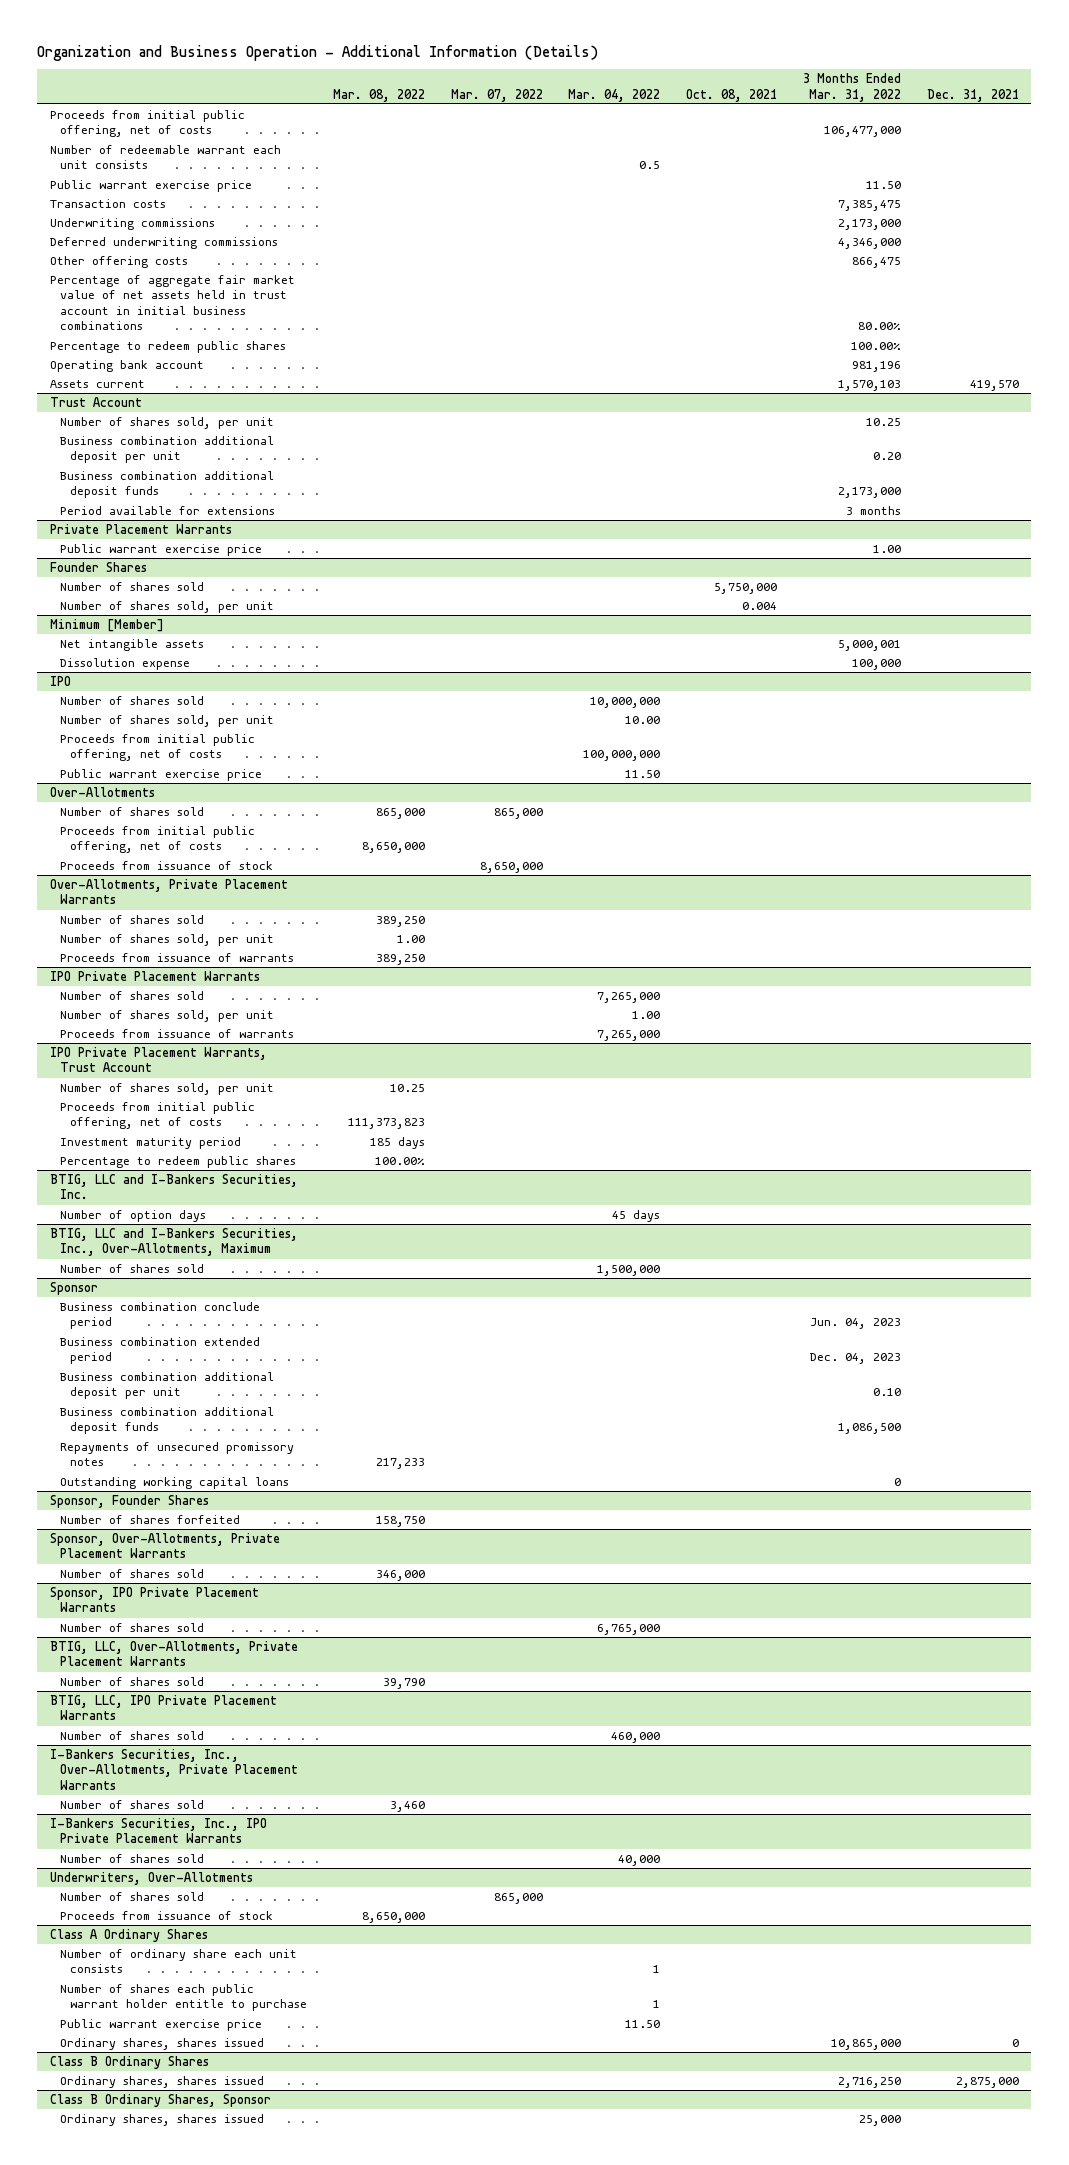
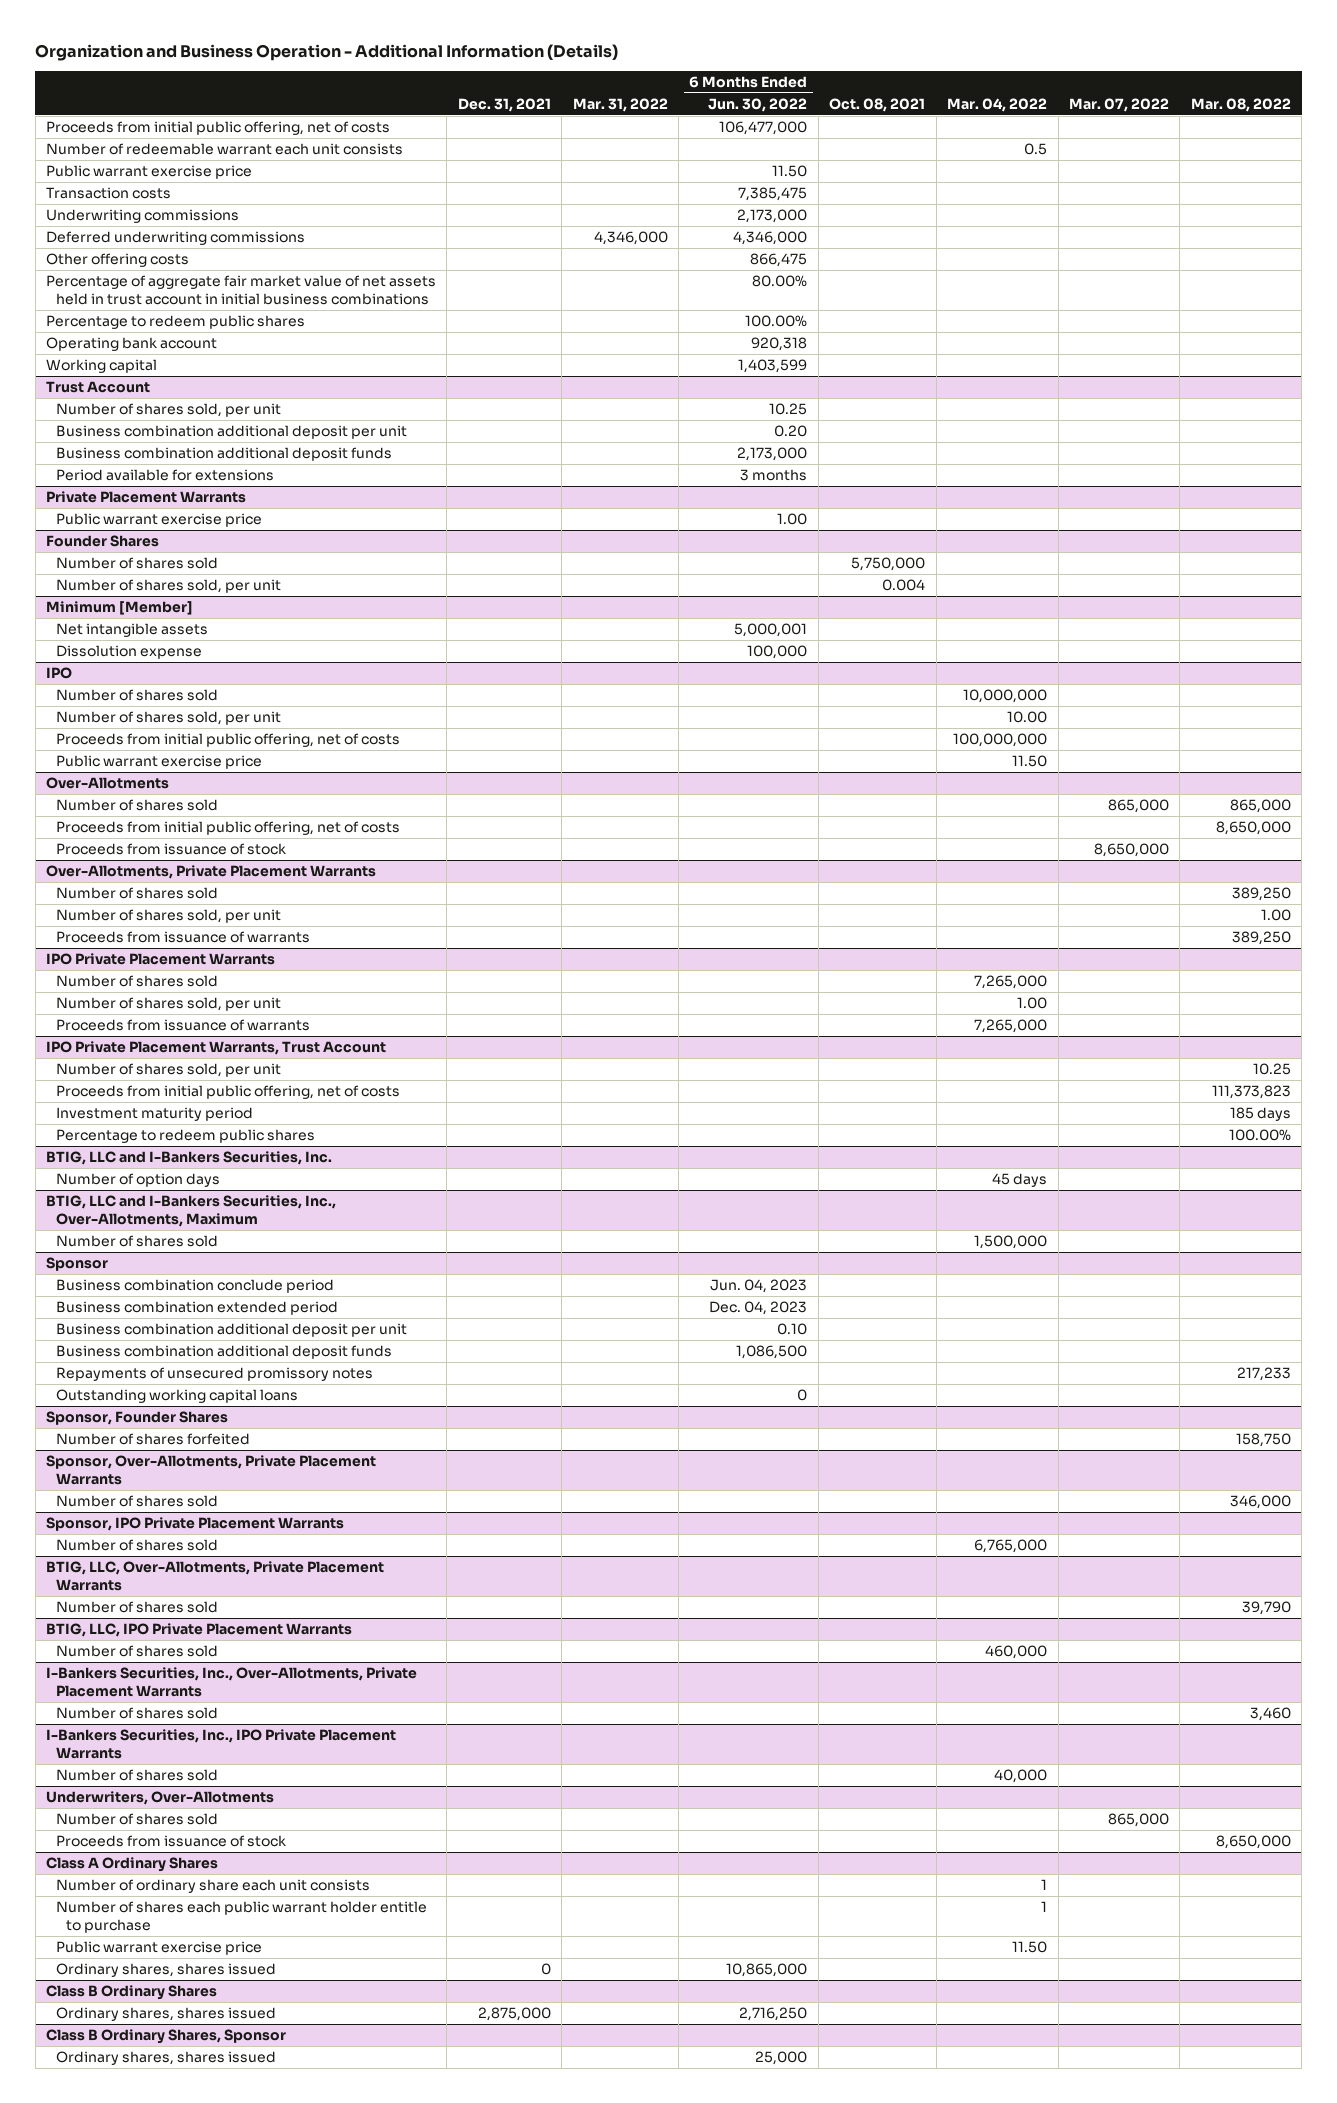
- | Mar. 08, 2022 | Mar. 07, 2022 | Mar. 04, 2022 | Oct. 08, 2021 | 3 Months Ended Mar. 31, 2022 | Dec. 31, 2021
+ | Dec. 31, 2021 | Mar. 31, 2022 | 6 Months Ended Jun. 30, 2022 | Oct. 08, 2021 | Mar. 04, 2022 | Mar. 07, 2022 | Mar. 08, 2022
- Assets current | | | | | 1,570,103 | 419,570
+ Working capital | | | 1,403,599 | | | |

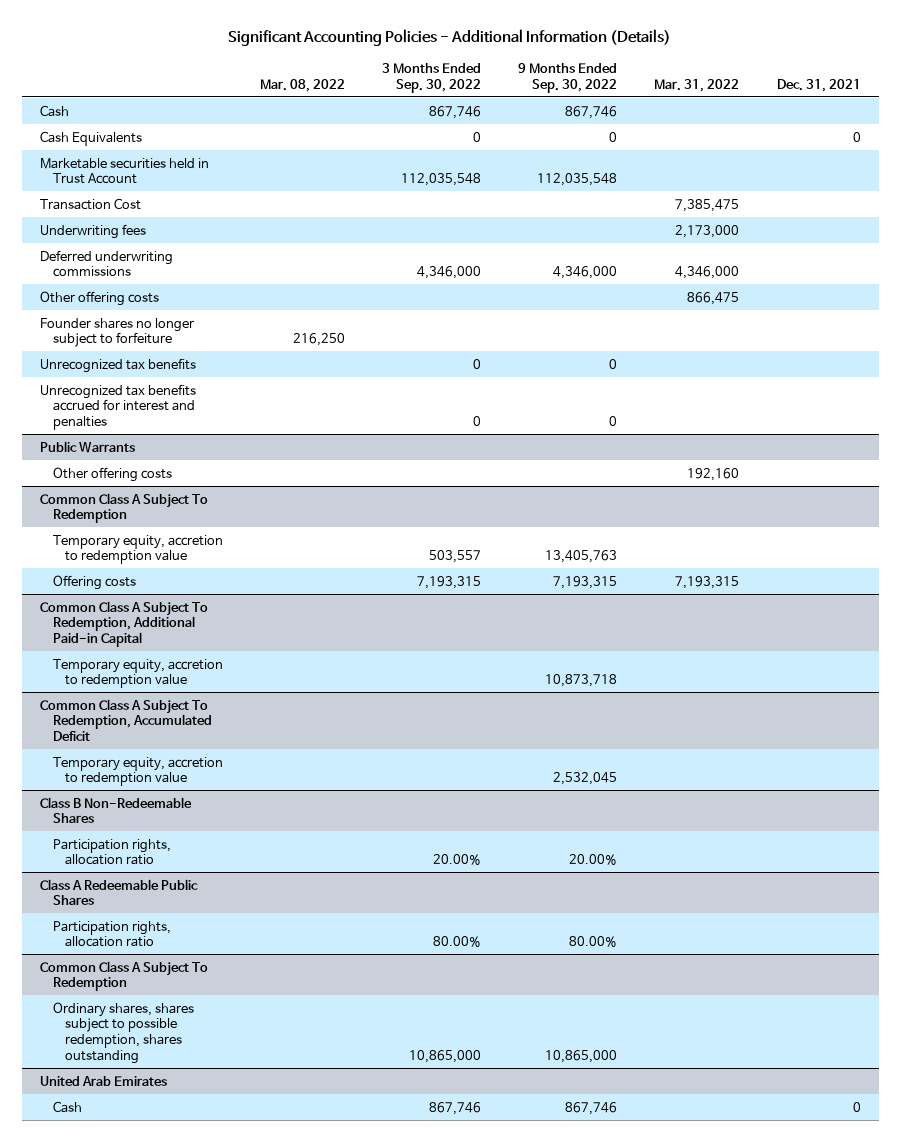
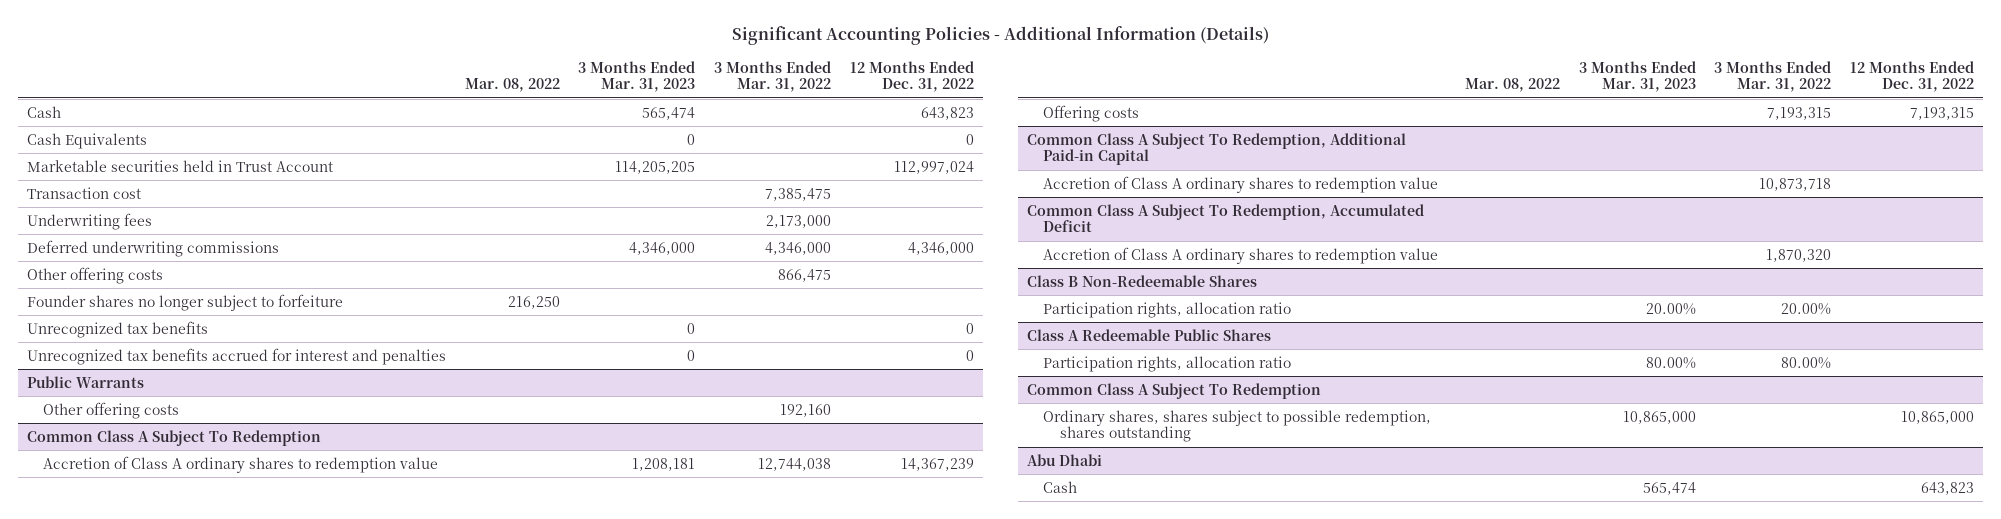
- | Mar. 08, 2022 | 3 Months Ended Sep. 30, 2022 | 9 Months Ended Sep. 30, 2022 | Mar. 31, 2022 | Dec. 31, 2021
+ | Mar. 08, 2022 | 3 Months Ended Mar. 31, 2023 | 3 Months Ended Mar. 31, 2022 | 12 Months Ended Dec. 31, 2022
- Transaction Cost | | | | 7,385,475 |
+ Transaction cost | | | 7,385,475 |
@ Common Class A Subject To Redemption
- Temporary equity, accretion to redemption value | | 503,557 | 13,405,763 | |
+ Accretion of Class A ordinary shares to redemption value | | 1,208,181 | 12,744,038 | 14,367,239
@ Common Class A Subject To Redemption, Additional Paid-in Capital
- Temporary equity, accretion to redemption value | | | 10,873,718 | |
+ Accretion of Class A ordinary shares to redemption value | | | 10,873,718 |
@ Common Class A Subject To Redemption, Accumulated Deficit
- Temporary equity, accretion to redemption value | | | 2,532,045 | |
+ Accretion of Class A ordinary shares to redemption value | | | 1,870,320 |
- United Arab Emirates
+ Abu Dhabi

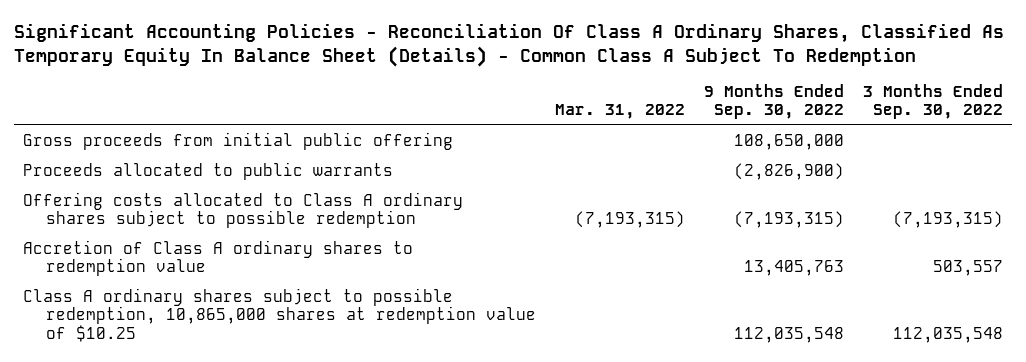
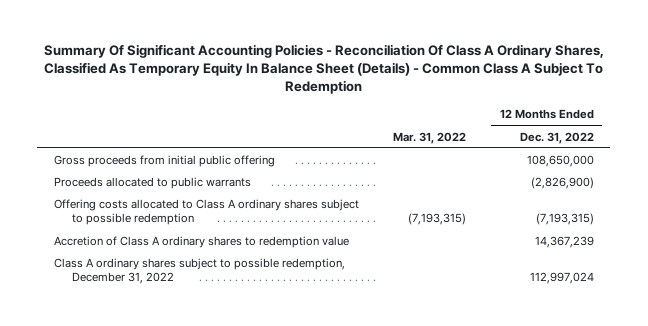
- Significant Accounting Policies - Reconciliation Of Class A Ordinary Shares, Classified As Temporary Equity In Balance Sheet (Details) - Common Class A Subject To Redemption
+ Summary Of Significant Accounting Policies - Reconciliation Of Class A Ordinary Shares, Classified As Temporary Equity In Balance Sheet (Details) - Common Class A Subject To Redemption
- | Mar. 31, 2022 | 9 Months Ended Sep. 30, 2022 | 3 Months Ended Sep. 30, 2022
+ | Mar. 31, 2022 | 12 Months Ended Dec. 31, 2022
- Class A ordinary shares subject to possible redemption, 10,865,000 shares at redemption value of $10.25 | | 112,035,548 | 112,035,548
+ Class A ordinary shares subject to possible redemption, December 31, 2022 | | 112,997,024

